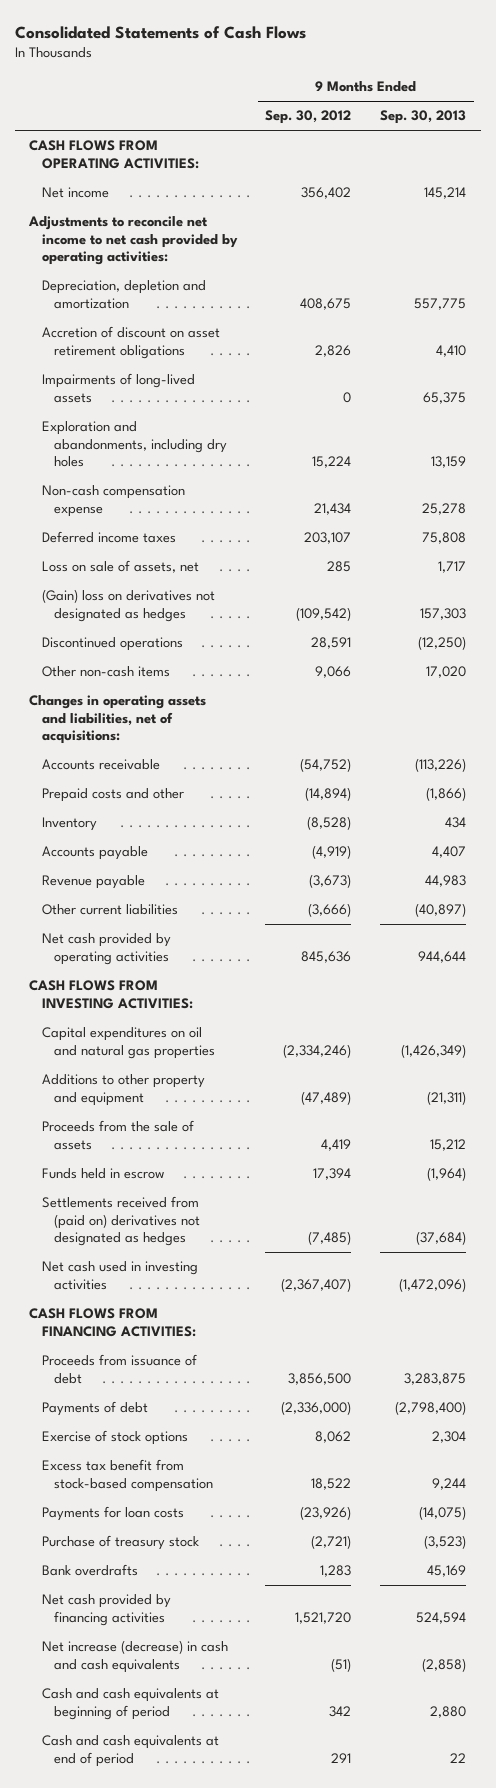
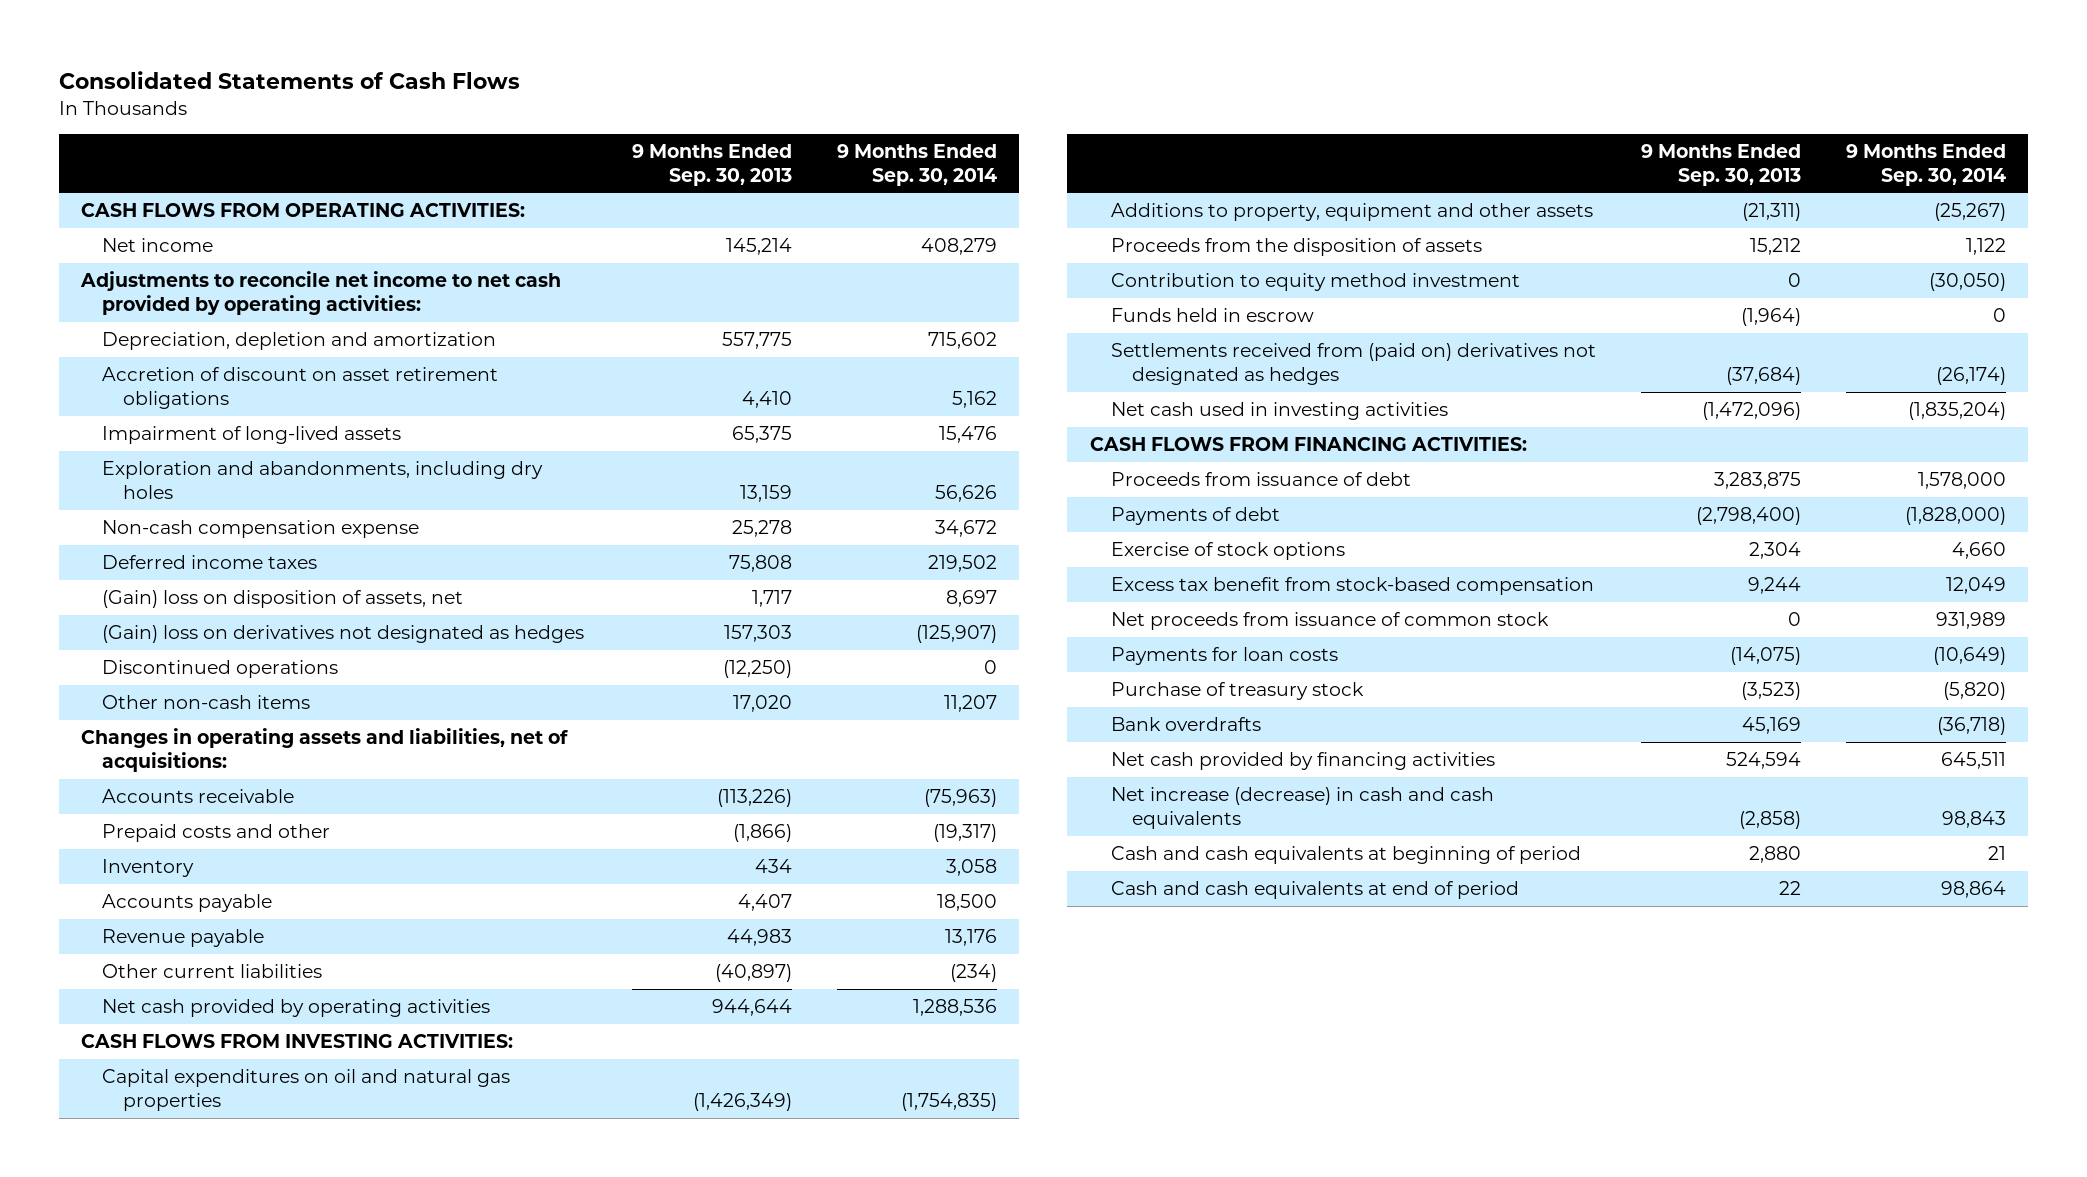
- | 9 Months Ended Sep. 30, 2012 | 9 Months Ended Sep. 30, 2013
+ | 9 Months Ended Sep. 30, 2013 | 9 Months Ended Sep. 30, 2014
- Impairments of long-lived assets | 0 | 65,375
+ Impairment of long-lived assets | 65,375 | 15,476
- Loss on sale of assets, net | 285 | 1,717
+ (Gain) loss on disposition of assets, net | 1,717 | 8,697
- Additions to other property and equipment | (47,489) | (21,311)
- Proceeds from the sale of assets | 4,419 | 15,212
+ Additions to property, equipment and other assets | (21,311) | (25,267)
+ Proceeds from the disposition of assets | 15,212 | 1,122
+ Contribution to equity method investment | 0 | (30,050)
+ Net proceeds from issuance of common stock | 0 | 931,989

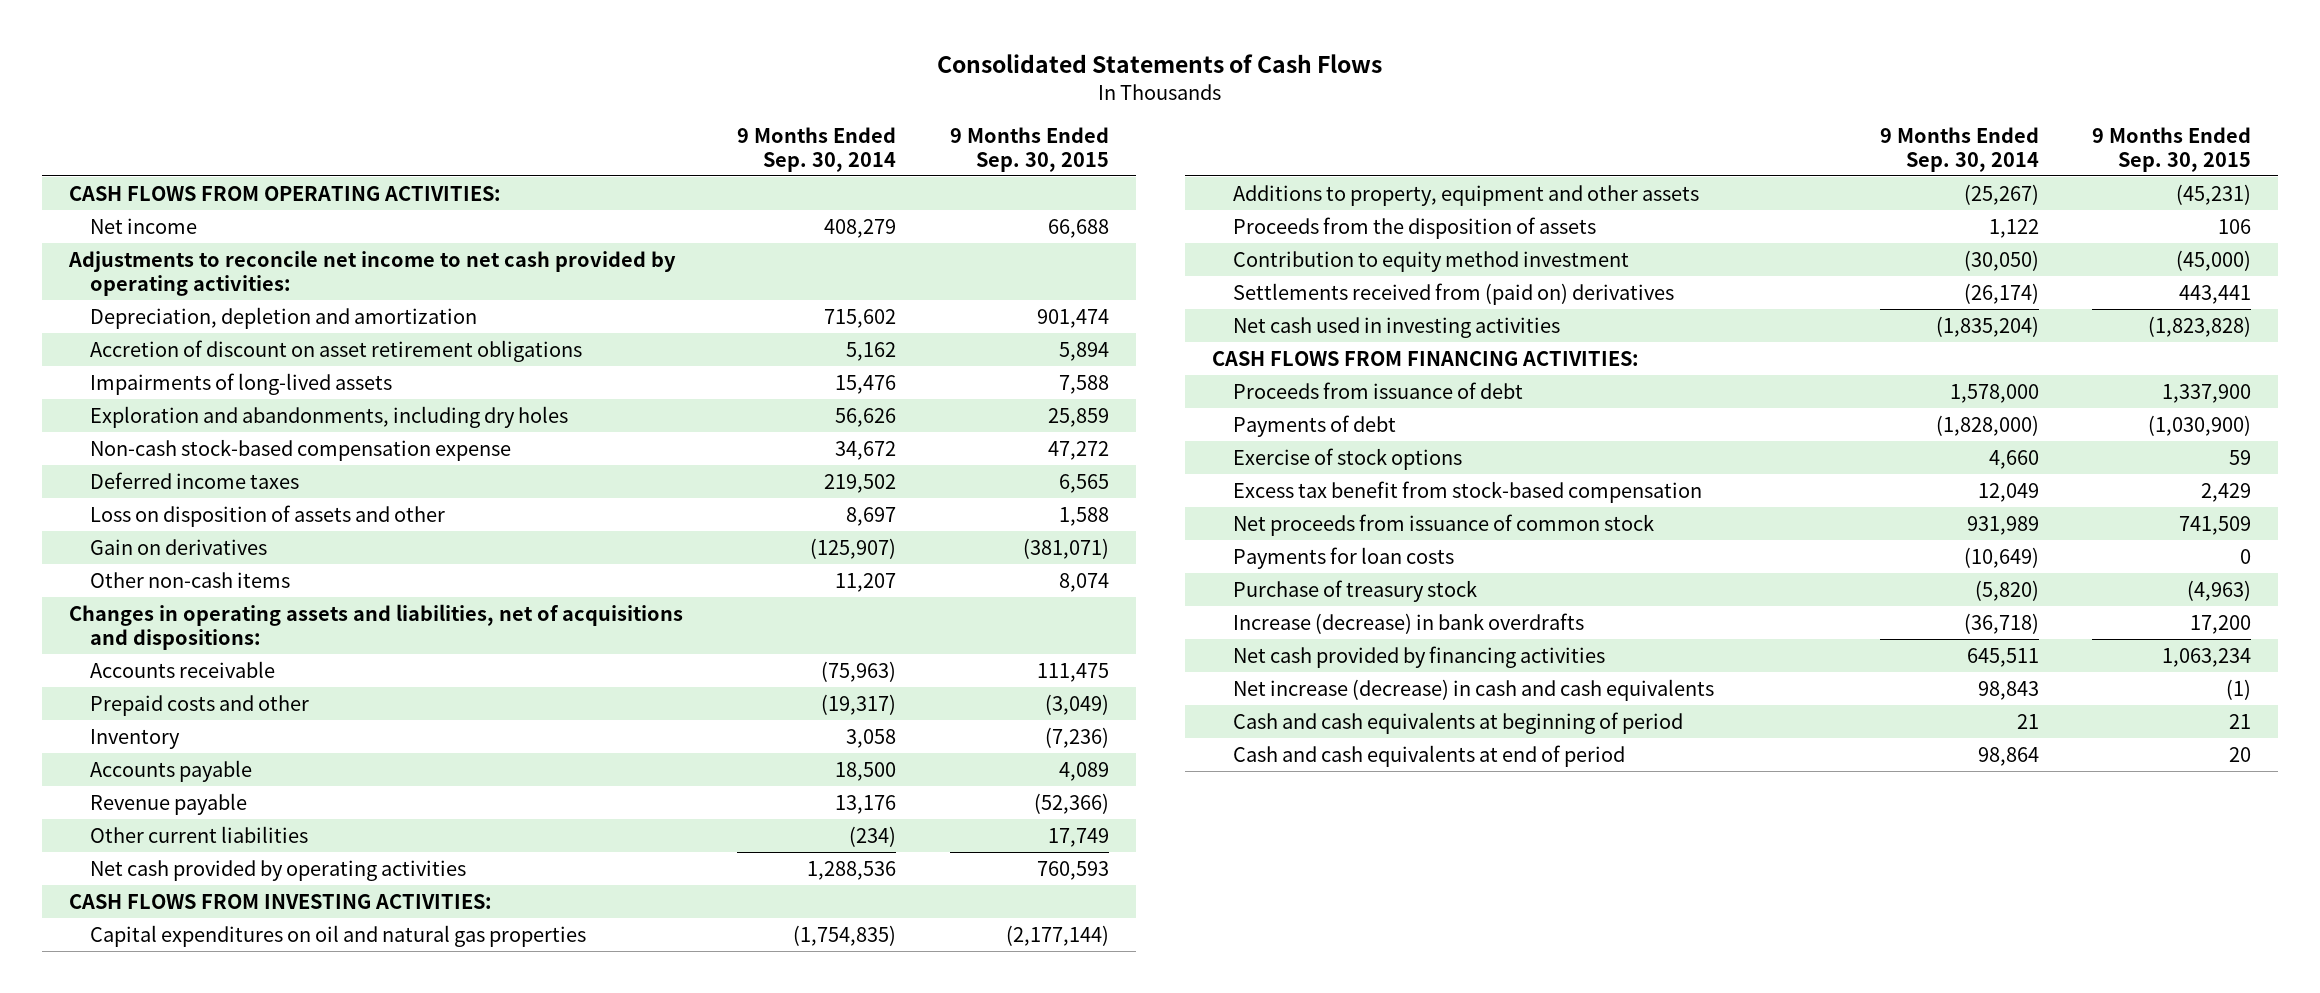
- | 9 Months Ended Sep. 30, 2013 | 9 Months Ended Sep. 30, 2014
+ | 9 Months Ended Sep. 30, 2014 | 9 Months Ended Sep. 30, 2015
- Impairment of long-lived assets | 65,375 | 15,476
+ Impairments of long-lived assets | 15,476 | 7,588
- Non-cash compensation expense | 25,278 | 34,672
+ Non-cash stock-based compensation expense | 34,672 | 47,272
- (Gain) loss on disposition of assets, net | 1,717 | 8,697
- (Gain) loss on derivatives not designated as hedges | 157,303 | (125,907)
- Discontinued operations | (12,250) | 0
+ Loss on disposition of assets and other | 8,697 | 1,588
+ Gain on derivatives | (125,907) | (381,071)
- Changes in operating assets and liabilities, net of acquisitions:
+ Changes in operating assets and liabilities, net of acquisitions and dispositions:
- Funds held in escrow | (1,964) | 0
- Settlements received from (paid on) derivatives not designated as hedges | (37,684) | (26,174)
+ Settlements received from (paid on) derivatives | (26,174) | 443,441
- Bank overdrafts | 45,169 | (36,718)
+ Increase (decrease) in bank overdrafts | (36,718) | 17,200

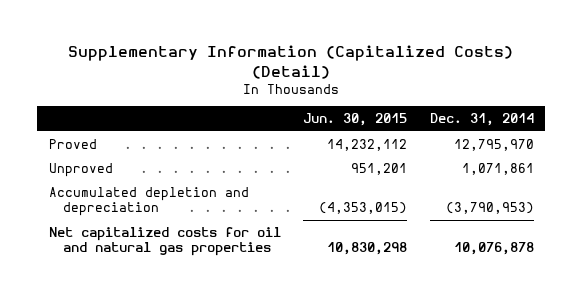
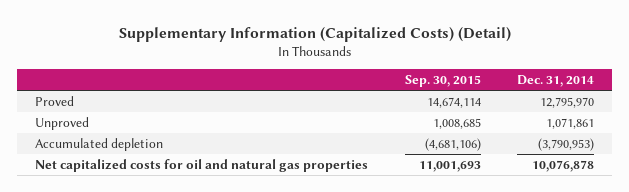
- | Jun. 30, 2015 | Dec. 31, 2014
+ | Sep. 30, 2015 | Dec. 31, 2014
- Accumulated depletion and depreciation | (4,353,015) | (3,790,953)
+ Accumulated depletion | (4,681,106) | (3,790,953)

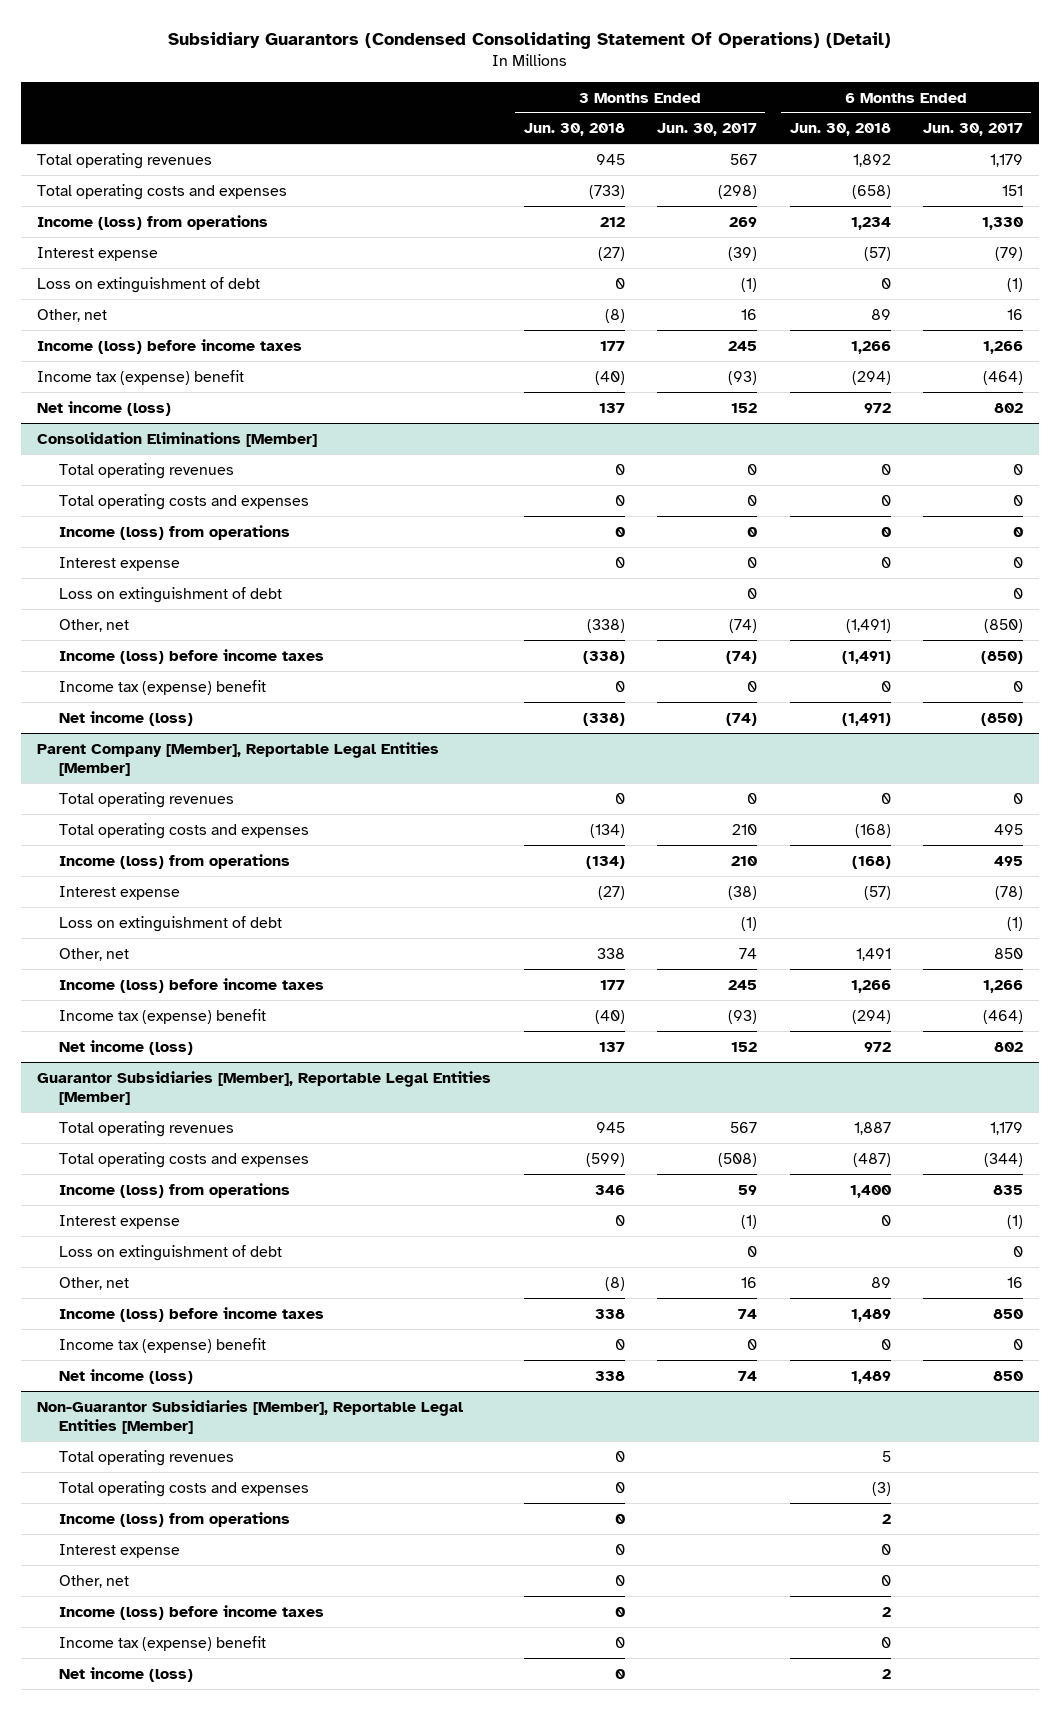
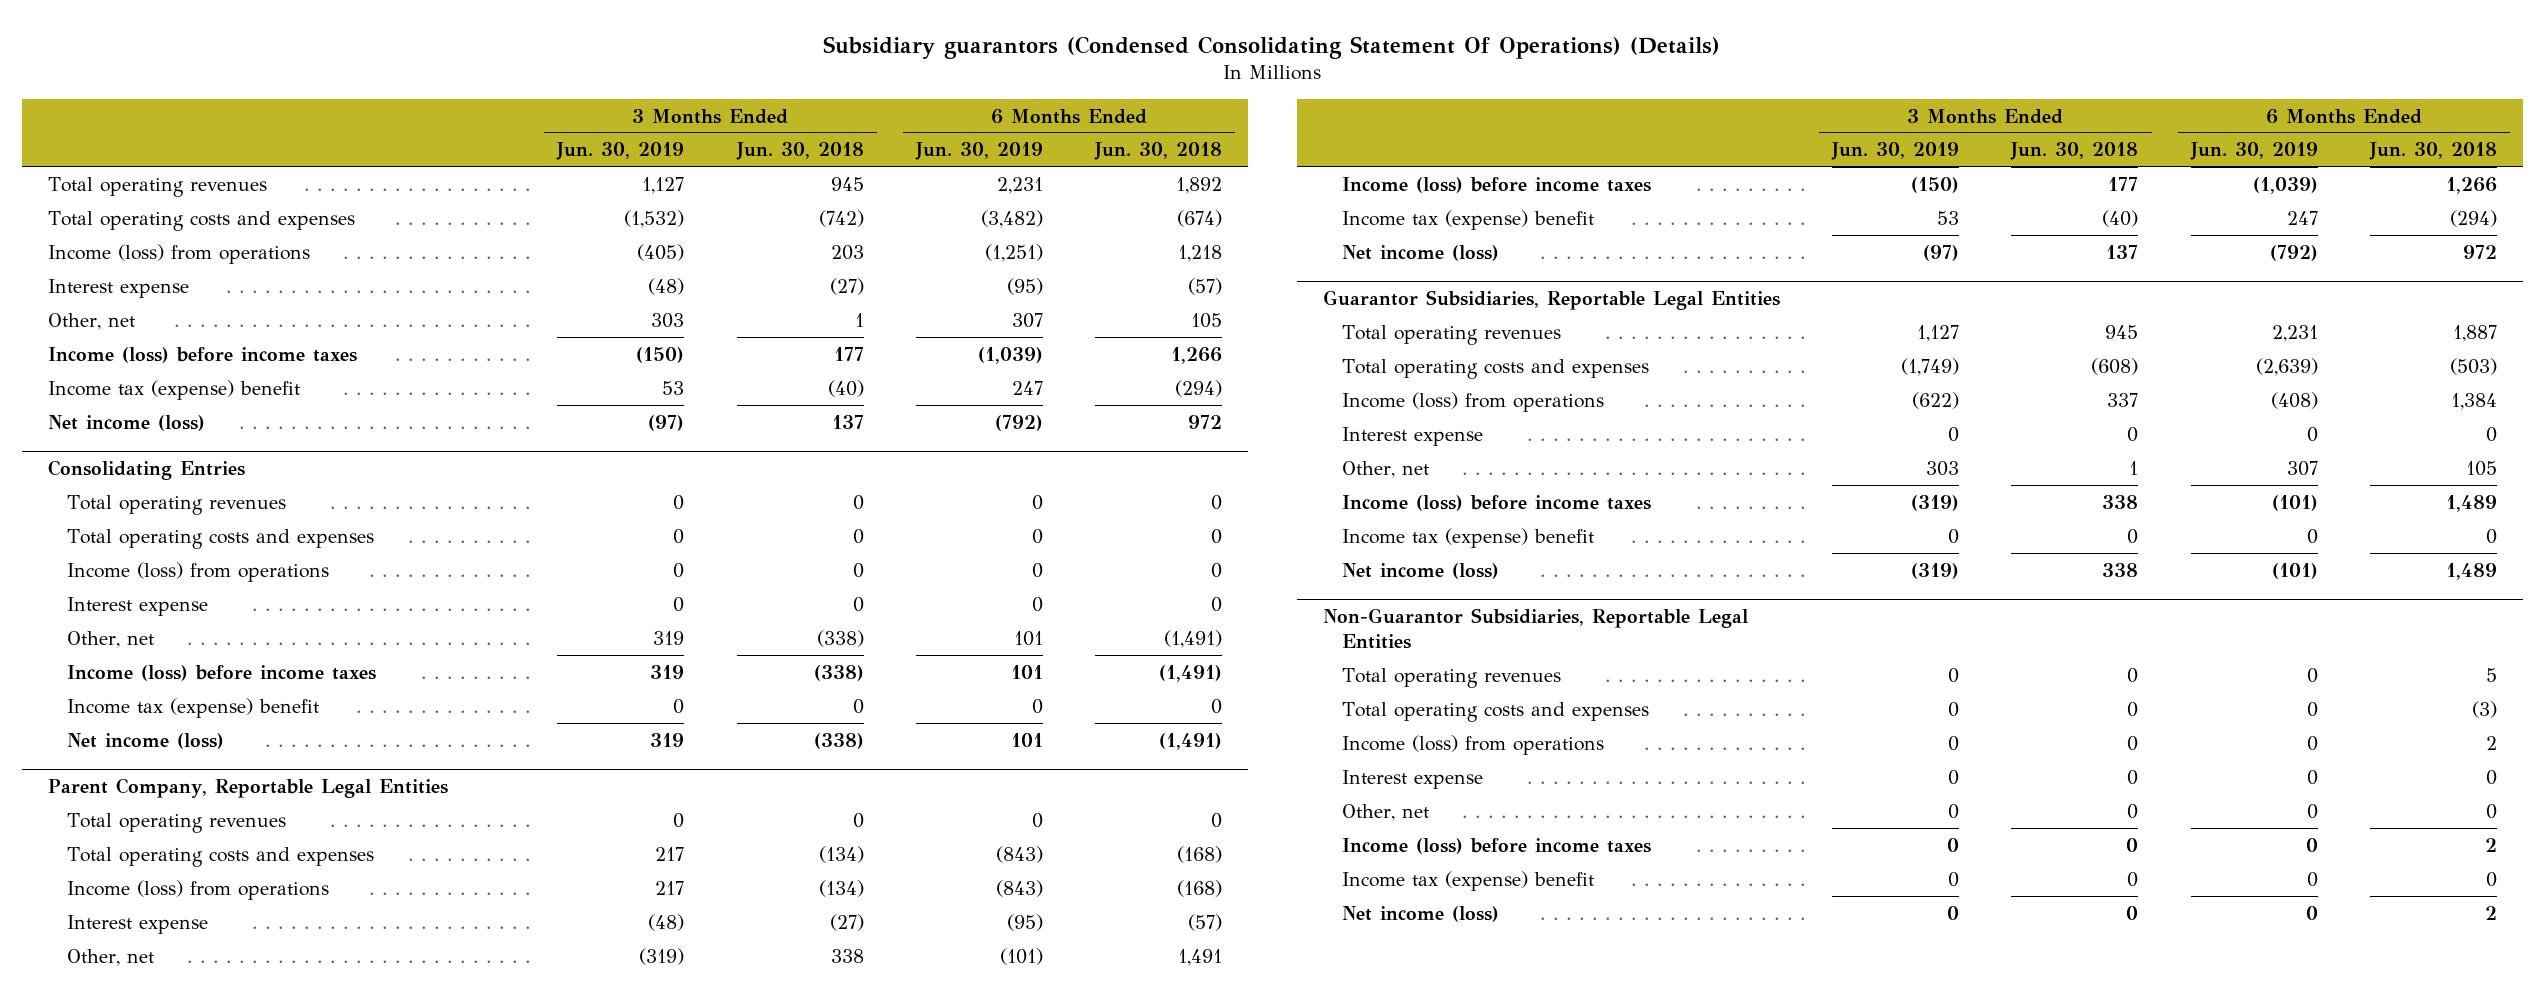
- Subsidiary Guarantors (Condensed Consolidating Statement Of Operations) (Detail)
+ Subsidiary guarantors (Condensed Consolidating Statement Of Operations) (Details)
- | 3 Months Ended Jun. 30, 2018 | 3 Months Ended Jun. 30, 2017 | 6 Months Ended Jun. 30, 2018 | 6 Months Ended Jun. 30, 2017
+ | 3 Months Ended Jun. 30, 2019 | 3 Months Ended Jun. 30, 2018 | 6 Months Ended Jun. 30, 2019 | 6 Months Ended Jun. 30, 2018
- Total operating costs and expenses | (733) | (298) | (658) | 151
- Income (loss) from operations | 212 | 269 | 1,234 | 1,330
+ Total operating costs and expenses | (1,532) | (742) | (3,482) | (674)
+ Income (loss) from operations | (405) | 203 | (1,251) | 1,218
- Loss on extinguishment of debt | 0 | (1) | 0 | (1)
- Other, net | (8) | 16 | 89 | 16
+ Other, net | 303 | 1 | 307 | 105
- Consolidation Eliminations [Member]
+ Consolidating Entries
- Loss on extinguishment of debt | | 0 | | 0
- Parent Company [Member], Reportable Legal Entities [Member]
+ Parent Company, Reportable Legal Entities
- Loss on extinguishment of debt | | (1) | | (1)
- Guarantor Subsidiaries [Member], Reportable Legal Entities [Member]
+ Guarantor Subsidiaries, Reportable Legal Entities
- Total operating costs and expenses | (599) | (508) | (487) | (344)
- Income (loss) from operations | 346 | 59 | 1,400 | 835
+ Total operating costs and expenses | (1,749) | (608) | (2,639) | (503)
+ Income (loss) from operations | (622) | 337 | (408) | 1,384
- Loss on extinguishment of debt | | 0 | | 0
- Other, net | (8) | 16 | 89 | 16
+ Other, net | 303 | 1 | 307 | 105
- Non-Guarantor Subsidiaries [Member], Reportable Legal Entities [Member]
+ Non-Guarantor Subsidiaries, Reportable Legal Entities

